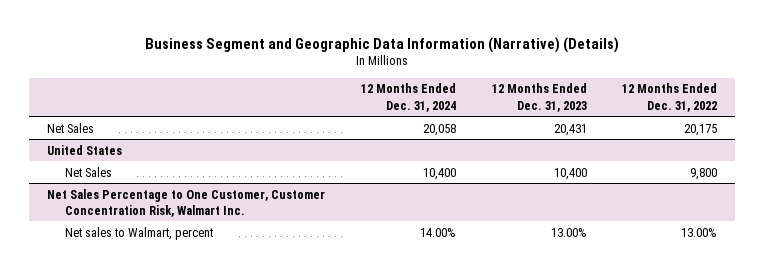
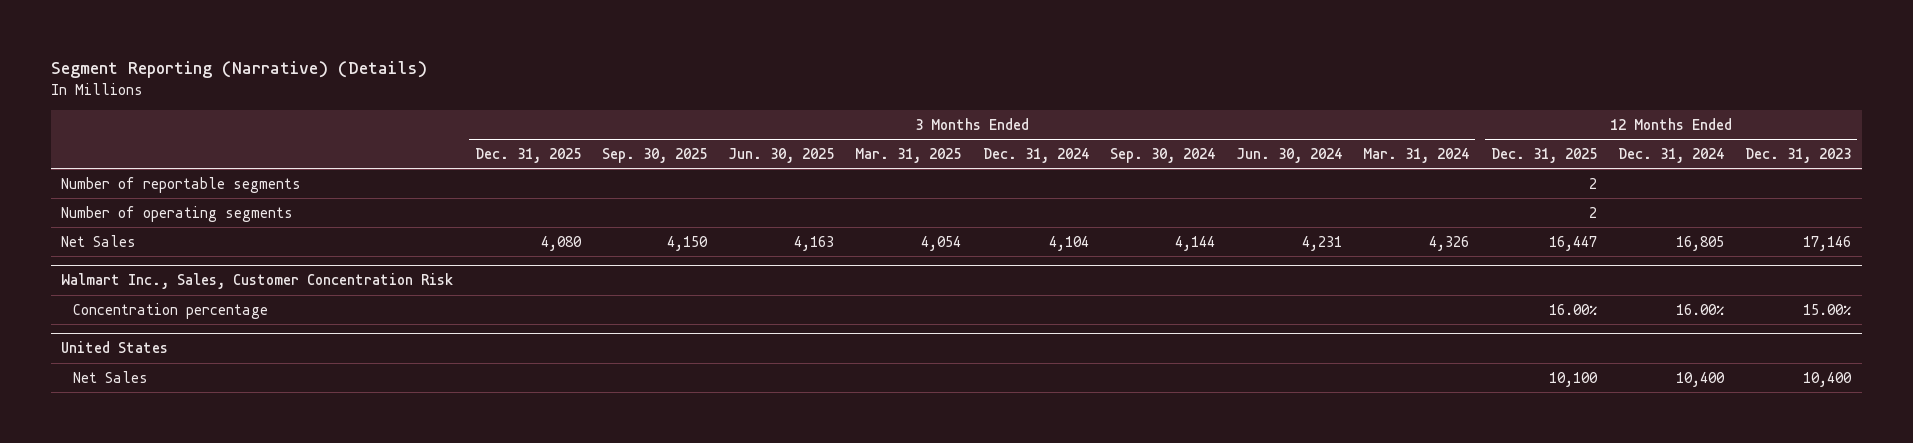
- Business Segment and Geographic Data Information (Narrative) (Details)
+ Segment Reporting (Narrative) (Details)
- | 12 Months Ended Dec. 31, 2024 | 12 Months Ended Dec. 31, 2023 | 12 Months Ended Dec. 31, 2022
+ | 3 Months Ended Dec. 31, 2025 | 3 Months Ended Sep. 30, 2025 | 3 Months Ended Jun. 30, 2025 | 3 Months Ended Mar. 31, 2025 | 3 Months Ended Dec. 31, 2024 | 3 Months Ended Sep. 30, 2024 | 3 Months Ended Jun. 30, 2024 | 3 Months Ended Mar. 31, 2024 | 12 Months Ended Dec. 31, 2025 | 12 Months Ended Dec. 31, 2024 | 12 Months Ended Dec. 31, 2023
- Net Sales | 20,058 | 20,431 | 20,175
+ Number of reportable segments | | | | | | | | | 2 | |
+ Number of operating segments | | | | | | | | | 2 | |
+ Net Sales | 4,080 | 4,150 | 4,163 | 4,054 | 4,104 | 4,144 | 4,231 | 4,326 | 16,447 | 16,805 | 17,146
+ Walmart Inc., Sales, Customer Concentration Risk
+ Concentration percentage | | | | | | | | | 16.00% | 16.00% | 15.00%
- Net Sales Percentage to One Customer, Customer Concentration Risk, Walmart Inc.
- Net sales to Walmart, percent | 14.00% | 13.00% | 13.00%

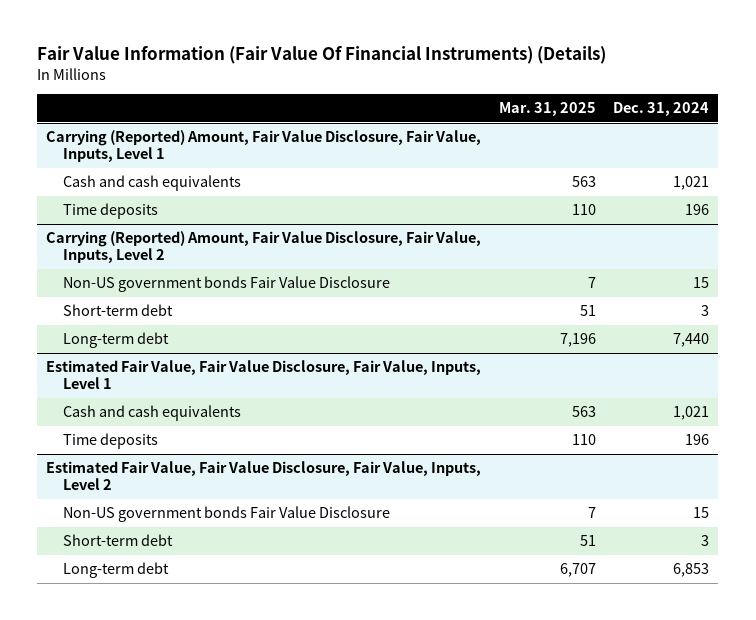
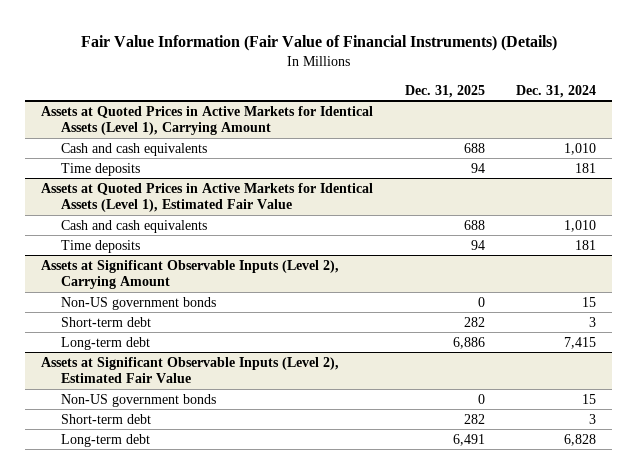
- Fair Value Information (Fair Value Of Financial Instruments) (Details)
+ Fair Value Information (Fair Value of Financial Instruments) (Details)
- | Mar. 31, 2025 | Dec. 31, 2024
+ | Dec. 31, 2025 | Dec. 31, 2024
- Carrying (Reported) Amount, Fair Value Disclosure, Fair Value, Inputs, Level 1
- Cash and cash equivalents | 563 | 1,021
- Time deposits | 110 | 196
- Carrying (Reported) Amount, Fair Value Disclosure, Fair Value, Inputs, Level 2
- Non-US government bonds Fair Value Disclosure | 7 | 15
+ Assets at Quoted Prices in Active Markets for Identical Assets (Level 1), Carrying Amount
+ Cash and cash equivalents | 688 | 1,010
+ Time deposits | 94 | 181
+ Assets at Quoted Prices in Active Markets for Identical Assets (Level 1), Estimated Fair Value
+ Cash and cash equivalents | 688 | 1,010
+ Time deposits | 94 | 181
+ Assets at Significant Observable Inputs (Level 2), Carrying Amount
+ Non-US government bonds | 0 | 15
- Long-term debt | 7,196 | 7,440
- Estimated Fair Value, Fair Value Disclosure, Fair Value, Inputs, Level 1
- Cash and cash equivalents | 563 | 1,021
- Time deposits | 110 | 196
- Estimated Fair Value, Fair Value Disclosure, Fair Value, Inputs, Level 2
- Non-US government bonds Fair Value Disclosure | 7 | 15
+ Long-term debt | 6,886 | 7,415
+ Assets at Significant Observable Inputs (Level 2), Estimated Fair Value
+ Non-US government bonds | 0 | 15
- Long-term debt | 6,707 | 6,853
+ Long-term debt | 6,491 | 6,828

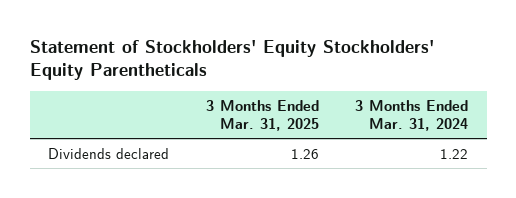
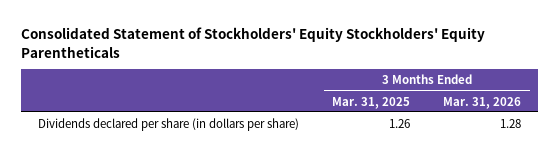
- Statement of Stockholders' Equity Stockholders' Equity Parentheticals
+ Consolidated Statement of Stockholders' Equity Stockholders' Equity Parentheticals
- | 3 Months Ended Mar. 31, 2025 | 3 Months Ended Mar. 31, 2024
+ | 3 Months Ended Mar. 31, 2025 | 3 Months Ended Mar. 31, 2026
- Dividends declared | 1.26 | 1.22
+ Dividends declared per share (in dollars per share) | 1.26 | 1.28

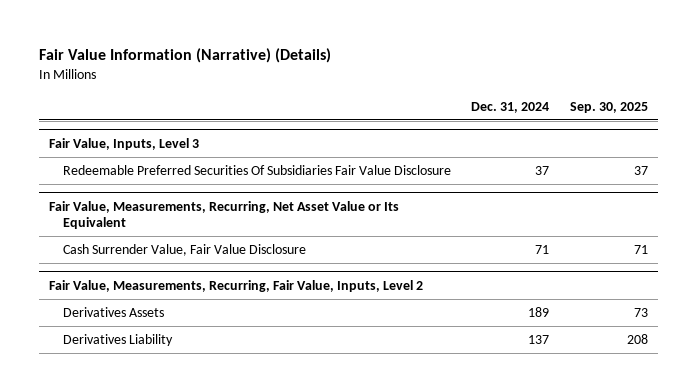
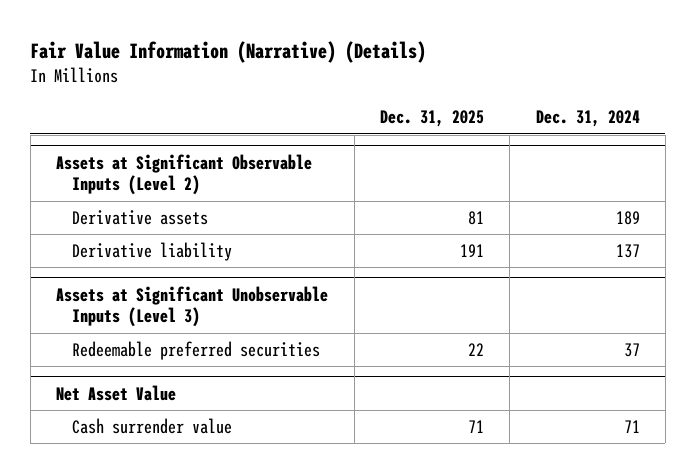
- | Dec. 31, 2024 | Sep. 30, 2025
+ | Dec. 31, 2025 | Dec. 31, 2024
- Fair Value, Inputs, Level 3
- Redeemable Preferred Securities Of Subsidiaries Fair Value Disclosure | 37 | 37
- Fair Value, Measurements, Recurring, Net Asset Value or Its Equivalent
- Cash Surrender Value, Fair Value Disclosure | 71 | 71
- Fair Value, Measurements, Recurring, Fair Value, Inputs, Level 2
- Derivatives Assets | 189 | 73
- Derivatives Liability | 137 | 208
+ Assets at Significant Observable Inputs (Level 2)
+ Derivative assets | 81 | 189
+ Derivative liability | 191 | 137
+ Assets at Significant Unobservable Inputs (Level 3)
+ Redeemable preferred securities | 22 | 37
+ Net Asset Value
+ Cash surrender value | 71 | 71

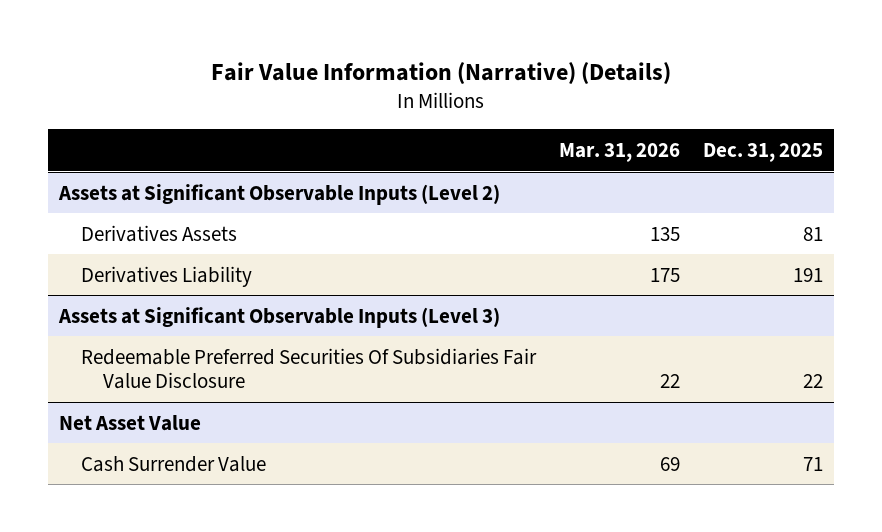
- | Dec. 31, 2025 | Dec. 31, 2024
+ | Mar. 31, 2026 | Dec. 31, 2025
@ Assets at Significant Observable Inputs (Level 2)
- Derivative assets | 81 | 189
- Derivative liability | 191 | 137
- Assets at Significant Unobservable Inputs (Level 3)
- Redeemable preferred securities | 22 | 37
@ Assets at Significant Observable Inputs (Level 2)
+ Derivatives Assets | 135 | 81
+ Derivatives Liability | 175 | 191
+ Assets at Significant Observable Inputs (Level 3)
+ Redeemable Preferred Securities Of Subsidiaries Fair Value Disclosure | 22 | 22
@ Net Asset Value
- Cash surrender value | 71 | 71
+ Cash Surrender Value | 69 | 71

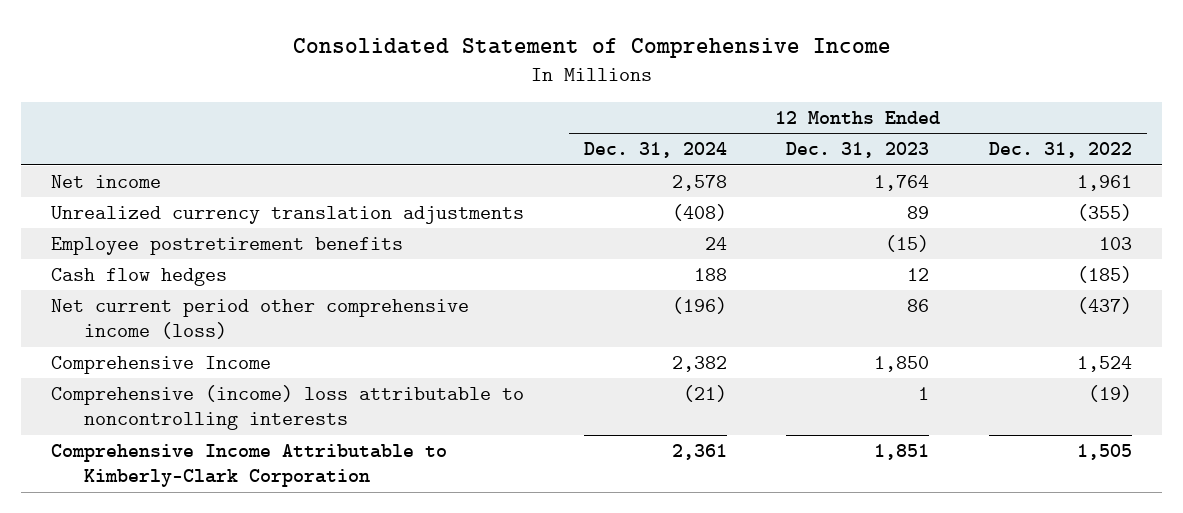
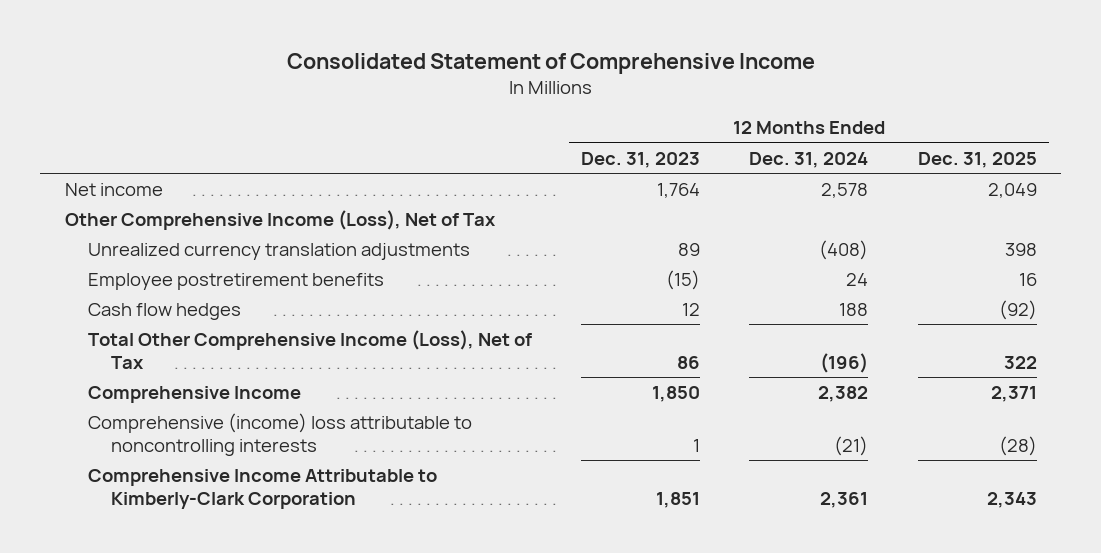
- | 12 Months Ended Dec. 31, 2024 | 12 Months Ended Dec. 31, 2023 | 12 Months Ended Dec. 31, 2022
+ | 12 Months Ended Dec. 31, 2023 | 12 Months Ended Dec. 31, 2024 | 12 Months Ended Dec. 31, 2025
+ Other Comprehensive Income (Loss), Net of Tax
- Net current period other comprehensive income (loss) | (196) | 86 | (437)
+ Total Other Comprehensive Income (Loss), Net of Tax | 86 | (196) | 322

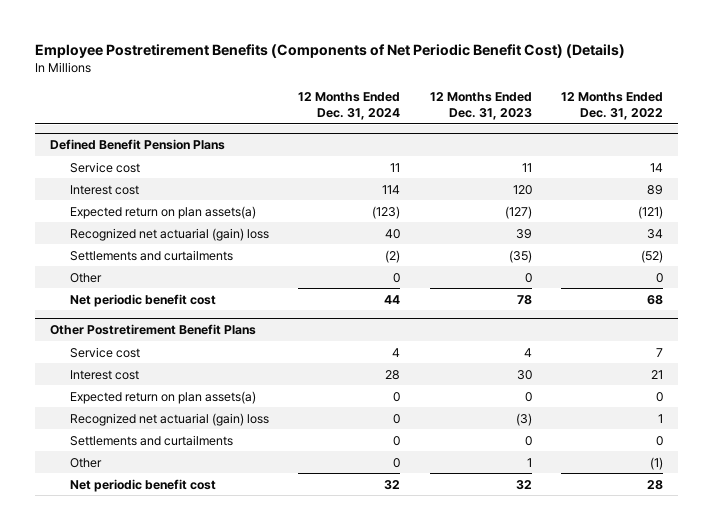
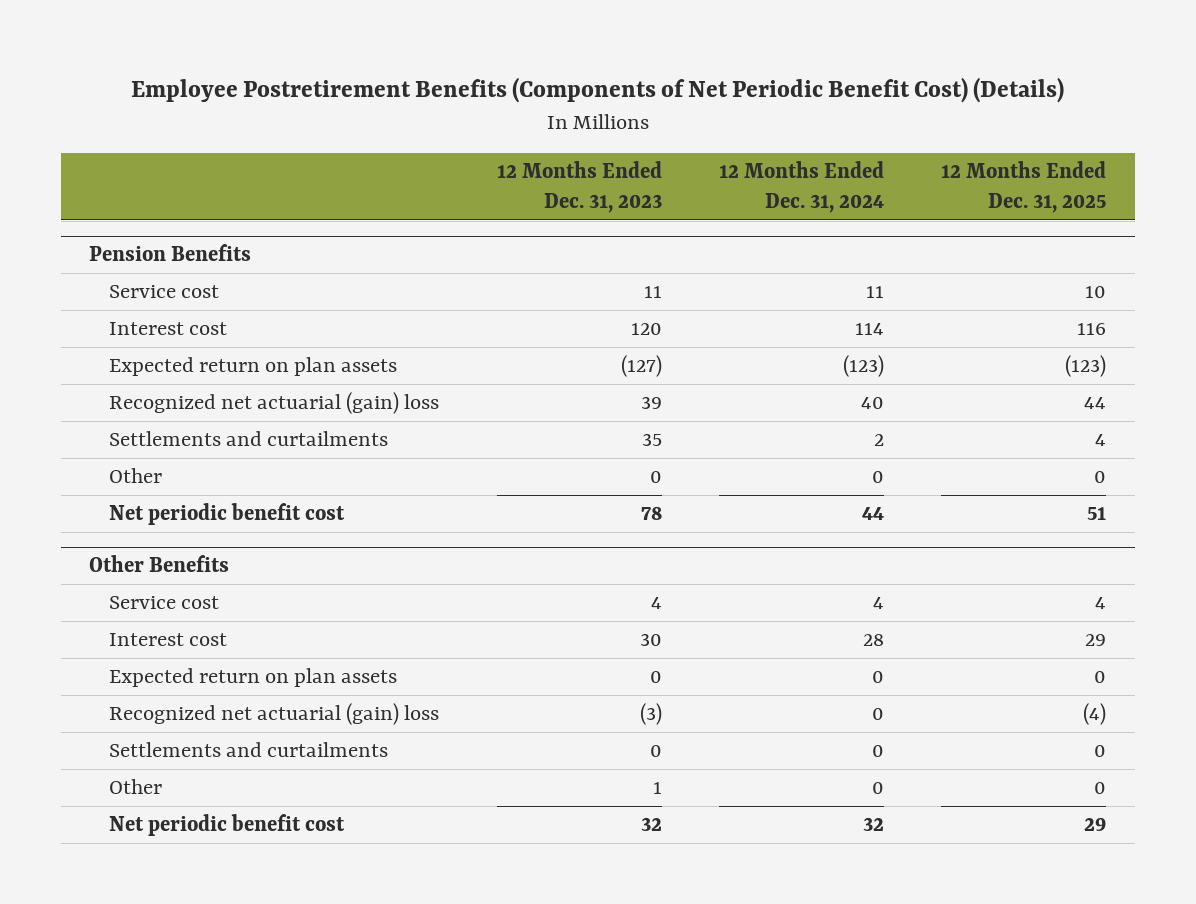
- | 12 Months Ended Dec. 31, 2024 | 12 Months Ended Dec. 31, 2023 | 12 Months Ended Dec. 31, 2022
+ | 12 Months Ended Dec. 31, 2023 | 12 Months Ended Dec. 31, 2024 | 12 Months Ended Dec. 31, 2025
- Defined Benefit Pension Plans
+ Pension Benefits
- Expected return on plan assets(a) | (123) | (127) | (121)
+ Expected return on plan assets | (127) | (123) | (123)
- Settlements and curtailments | (2) | (35) | (52)
+ Settlements and curtailments | 35 | 2 | 4
- Other Postretirement Benefit Plans
+ Other Benefits
- Expected return on plan assets(a) | 0 | 0 | 0
+ Expected return on plan assets | 0 | 0 | 0

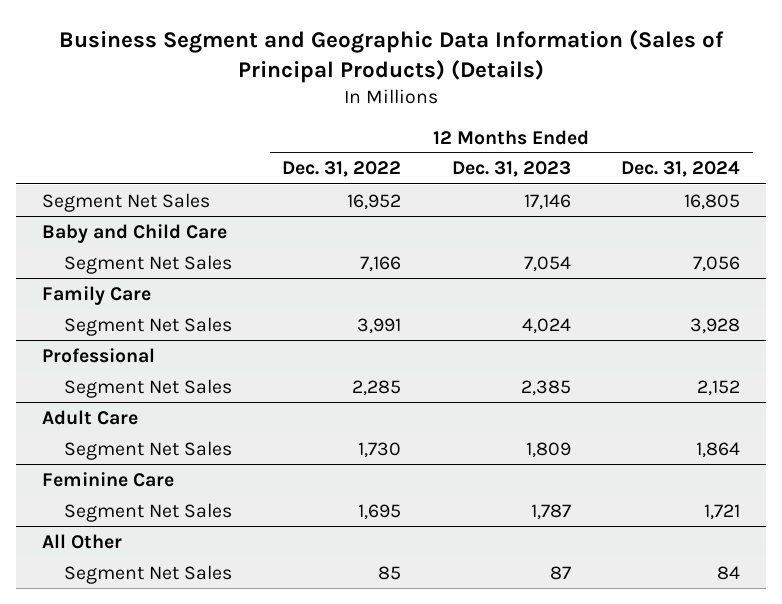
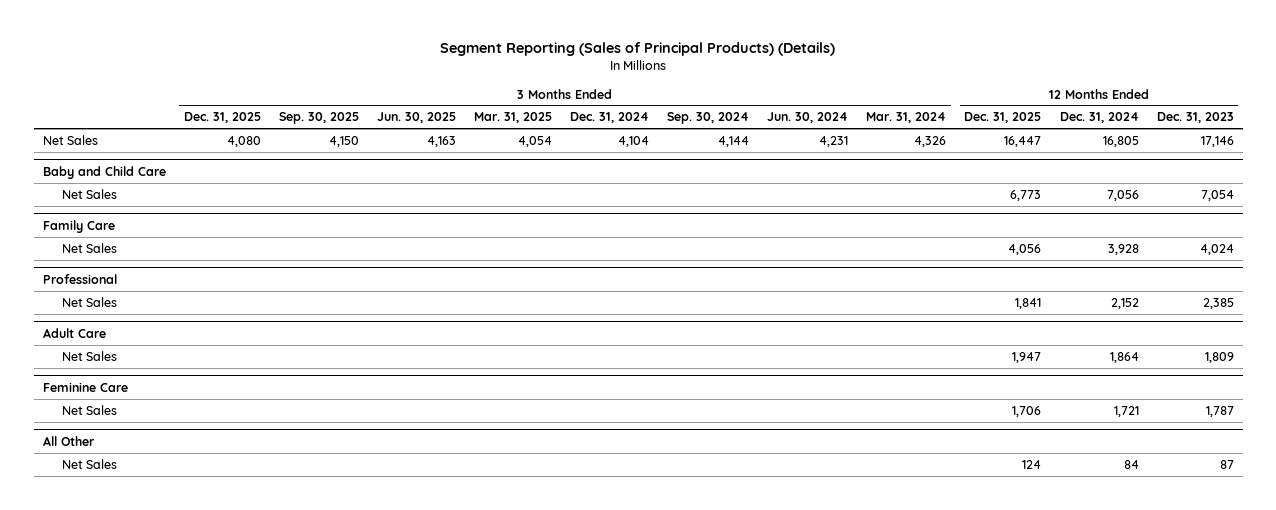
- Business Segment and Geographic Data Information (Sales of Principal Products) (Details)
+ Segment Reporting (Sales of Principal Products) (Details)
- | 12 Months Ended Dec. 31, 2022 | 12 Months Ended Dec. 31, 2023 | 12 Months Ended Dec. 31, 2024
+ | 3 Months Ended Dec. 31, 2025 | 3 Months Ended Sep. 30, 2025 | 3 Months Ended Jun. 30, 2025 | 3 Months Ended Mar. 31, 2025 | 3 Months Ended Dec. 31, 2024 | 3 Months Ended Sep. 30, 2024 | 3 Months Ended Jun. 30, 2024 | 3 Months Ended Mar. 31, 2024 | 12 Months Ended Dec. 31, 2025 | 12 Months Ended Dec. 31, 2024 | 12 Months Ended Dec. 31, 2023
- Segment Net Sales | 16,952 | 17,146 | 16,805
+ Net Sales | 4,080 | 4,150 | 4,163 | 4,054 | 4,104 | 4,144 | 4,231 | 4,326 | 16,447 | 16,805 | 17,146
@ Baby and Child Care
- Segment Net Sales | 7,166 | 7,054 | 7,056
+ Net Sales | | | | | | | | | 6,773 | 7,056 | 7,054
@ Family Care
- Segment Net Sales | 3,991 | 4,024 | 3,928
+ Net Sales | | | | | | | | | 4,056 | 3,928 | 4,024
@ Professional
- Segment Net Sales | 2,285 | 2,385 | 2,152
+ Net Sales | | | | | | | | | 1,841 | 2,152 | 2,385
@ Adult Care
- Segment Net Sales | 1,730 | 1,809 | 1,864
+ Net Sales | | | | | | | | | 1,947 | 1,864 | 1,809
@ Feminine Care
- Segment Net Sales | 1,695 | 1,787 | 1,721
+ Net Sales | | | | | | | | | 1,706 | 1,721 | 1,787
@ All Other
- Segment Net Sales | 85 | 87 | 84
+ Net Sales | | | | | | | | | 124 | 84 | 87

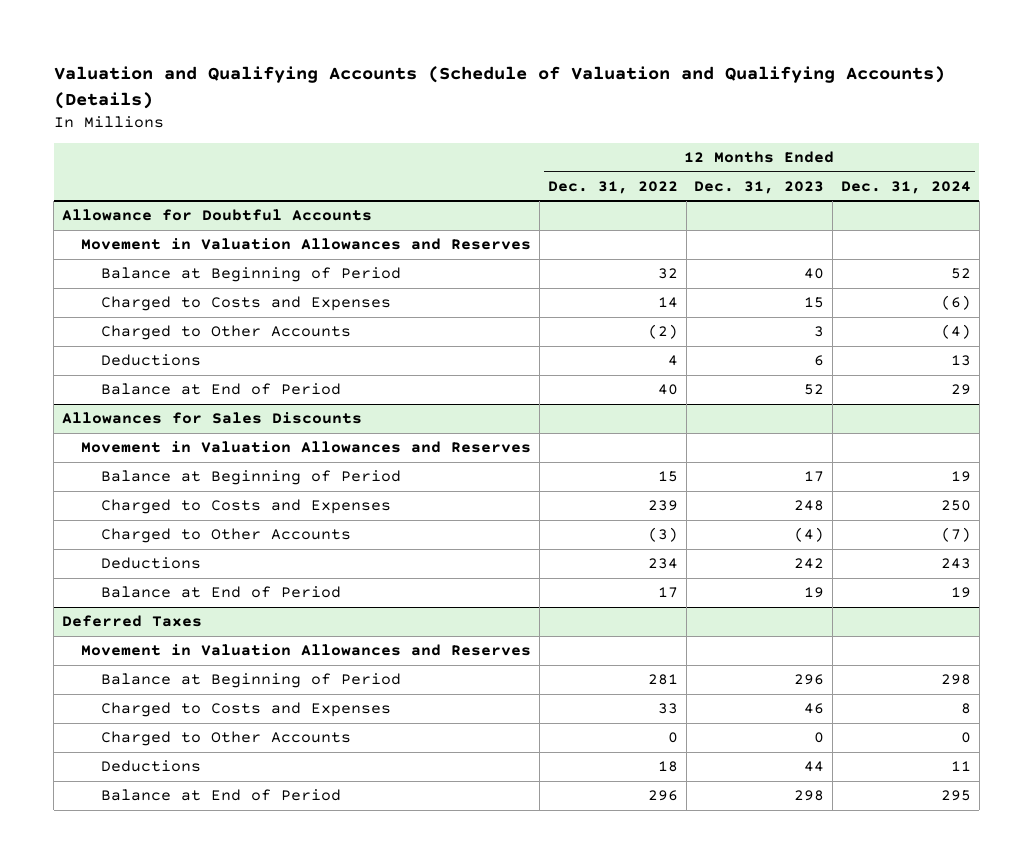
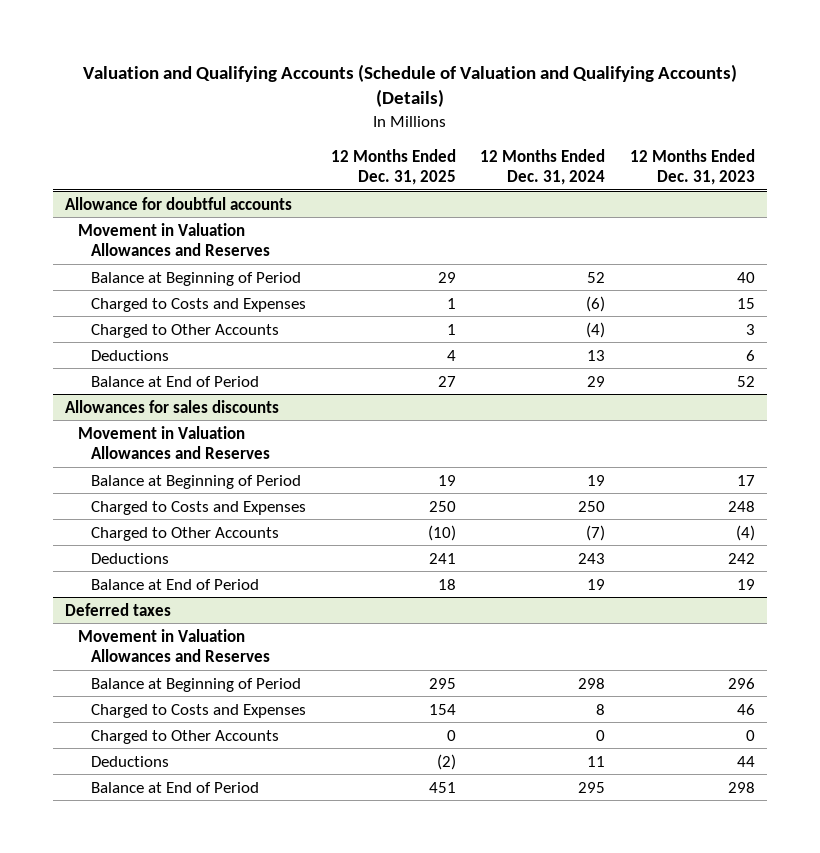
- | 12 Months Ended Dec. 31, 2022 | 12 Months Ended Dec. 31, 2023 | 12 Months Ended Dec. 31, 2024
+ | 12 Months Ended Dec. 31, 2025 | 12 Months Ended Dec. 31, 2024 | 12 Months Ended Dec. 31, 2023
- Allowance for Doubtful Accounts
+ Allowance for doubtful accounts
- Allowances for Sales Discounts
+ Allowances for sales discounts
- Deferred Taxes
+ Deferred taxes

